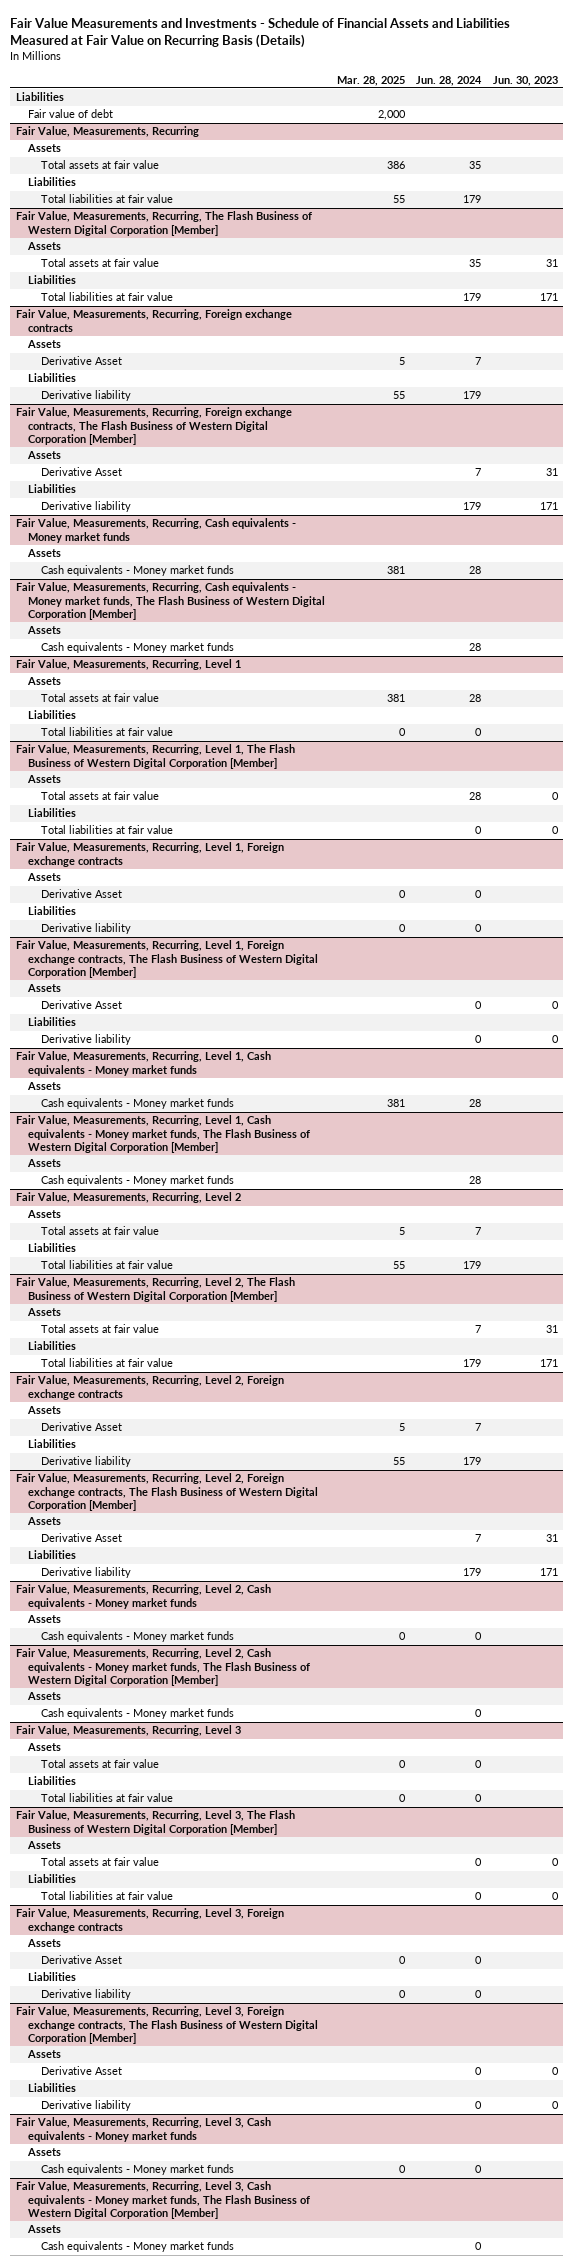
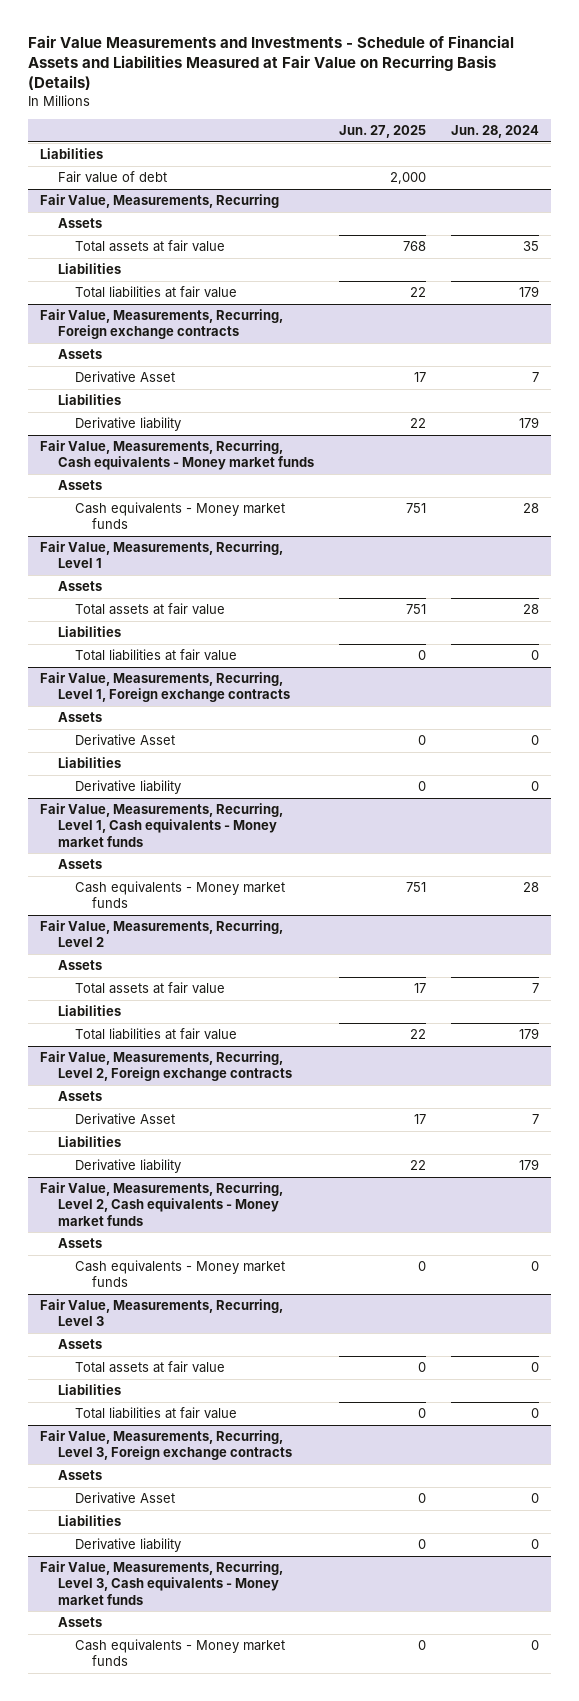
- | Mar. 28, 2025 | Jun. 28, 2024 | Jun. 30, 2023
+ | Jun. 27, 2025 | Jun. 28, 2024
- Fair Value, Measurements, Recurring, The Flash Business of Western Digital Corporation [Member]
- Assets
- Total assets at fair value | | 35 | 31
- Liabilities
- Total liabilities at fair value | | 179 | 171
- Fair Value, Measurements, Recurring, Foreign exchange contracts, The Flash Business of Western Digital Corporation [Member]
- Assets
- Derivative Asset | | 7 | 31
- Liabilities
- Derivative liability | | 179 | 171
- Fair Value, Measurements, Recurring, Cash equivalents - Money market funds, The Flash Business of Western Digital Corporation [Member]
- Assets
- Cash equivalents - Money market funds | | 28 |
- Fair Value, Measurements, Recurring, Level 1, The Flash Business of Western Digital Corporation [Member]
- Assets
- Total assets at fair value | | 28 | 0
- Liabilities
- Total liabilities at fair value | | 0 | 0
- Fair Value, Measurements, Recurring, Level 1, Foreign exchange contracts, The Flash Business of Western Digital Corporation [Member]
- Assets
- Derivative Asset | | 0 | 0
- Liabilities
- Derivative liability | | 0 | 0
- Fair Value, Measurements, Recurring, Level 1, Cash equivalents - Money market funds, The Flash Business of Western Digital Corporation [Member]
- Assets
- Cash equivalents - Money market funds | | 28 |
- Fair Value, Measurements, Recurring, Level 2, The Flash Business of Western Digital Corporation [Member]
- Assets
- Total assets at fair value | | 7 | 31
- Liabilities
- Total liabilities at fair value | | 179 | 171
- Fair Value, Measurements, Recurring, Level 2, Foreign exchange contracts, The Flash Business of Western Digital Corporation [Member]
- Assets
- Derivative Asset | | 7 | 31
- Liabilities
- Derivative liability | | 179 | 171
- Fair Value, Measurements, Recurring, Level 2, Cash equivalents - Money market funds, The Flash Business of Western Digital Corporation [Member]
- Assets
- Cash equivalents - Money market funds | | 0 |
- Fair Value, Measurements, Recurring, Level 3, The Flash Business of Western Digital Corporation [Member]
- Assets
- Total assets at fair value | | 0 | 0
- Liabilities
- Total liabilities at fair value | | 0 | 0
- Fair Value, Measurements, Recurring, Level 3, Foreign exchange contracts, The Flash Business of Western Digital Corporation [Member]
- Assets
- Derivative Asset | | 0 | 0
- Liabilities
- Derivative liability | | 0 | 0
- Fair Value, Measurements, Recurring, Level 3, Cash equivalents - Money market funds, The Flash Business of Western Digital Corporation [Member]
- Assets
- Cash equivalents - Money market funds | | 0 |

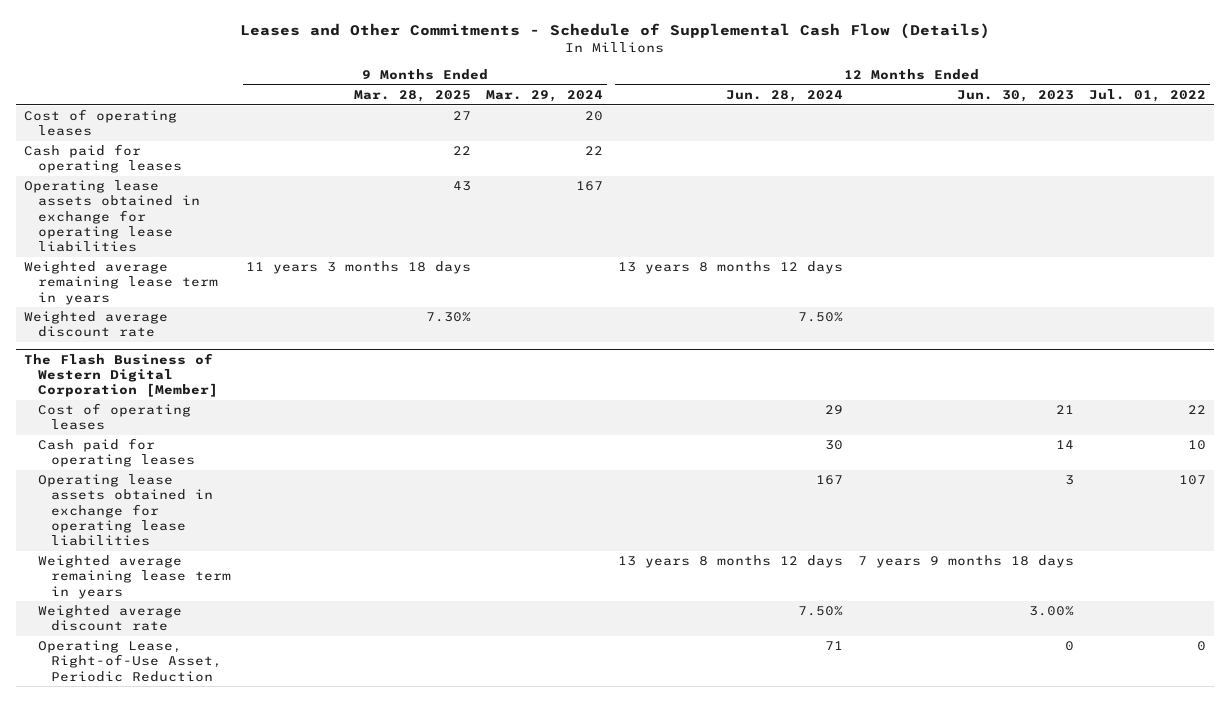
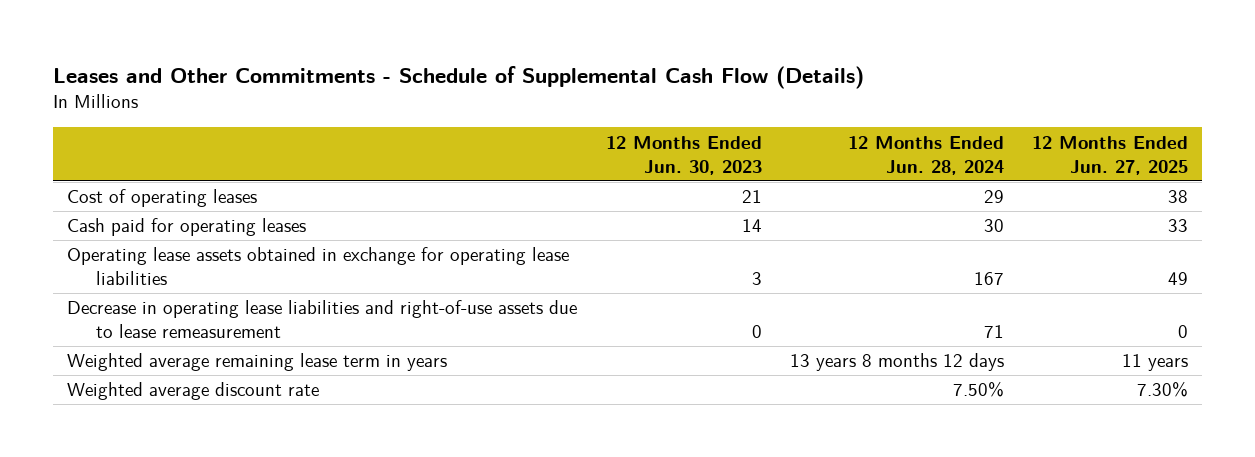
- | 9 Months Ended Mar. 28, 2025 | 9 Months Ended Mar. 29, 2024 | 12 Months Ended Jun. 28, 2024 | 12 Months Ended Jun. 30, 2023 | 12 Months Ended Jul. 01, 2022
+ | 12 Months Ended Jun. 30, 2023 | 12 Months Ended Jun. 28, 2024 | 12 Months Ended Jun. 27, 2025
- Cost of operating leases | 27 | 20 | | |
- Cash paid for operating leases | 22 | 22 | | |
- Operating lease assets obtained in exchange for operating lease liabilities | 43 | 167 | | |
- The Flash Business of Western Digital Corporation [Member]
- Weighted average remaining lease term in years | | | 13 years 8 months 12 days | 7 years 9 months 18 days |
- Weighted average discount rate | | | 7.50% | 3.00% |
- Operating Lease, Right-of-Use Asset, Periodic Reduction | | | 71 | 0 | 0
+ Decrease in operating lease liabilities and right-of-use assets due to lease remeasurement | 0 | 71 | 0
moved down: Weighted average remaining lease term in years | | 13 years 8 months 12 days | 11 years
moved down: Weighted average discount rate | | 7.50% | 7.30%

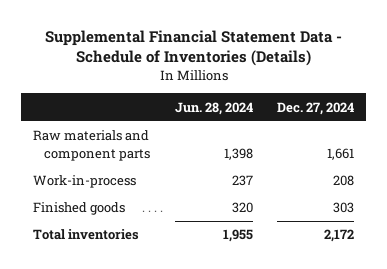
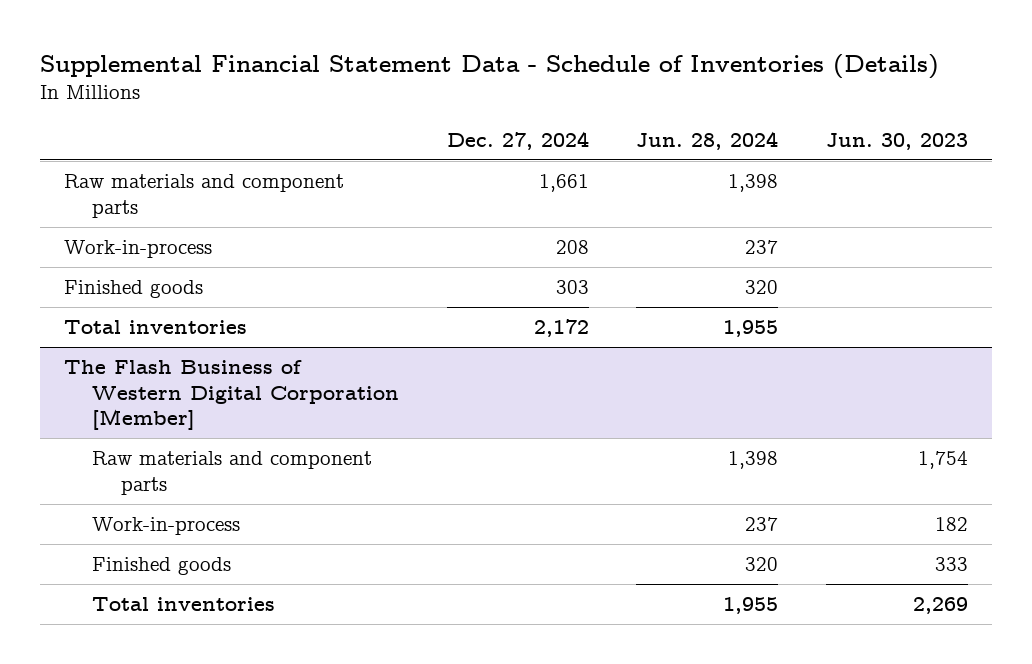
- | Jun. 28, 2024 | Dec. 27, 2024
+ | Dec. 27, 2024 | Jun. 28, 2024 | Jun. 30, 2023
+ The Flash Business of Western Digital Corporation [Member]
+ Raw materials and component parts | | 1,398 | 1,754
+ Work-in-process | | 237 | 182
+ Finished goods | | 320 | 333
+ Total inventories | | 1,955 | 2,269

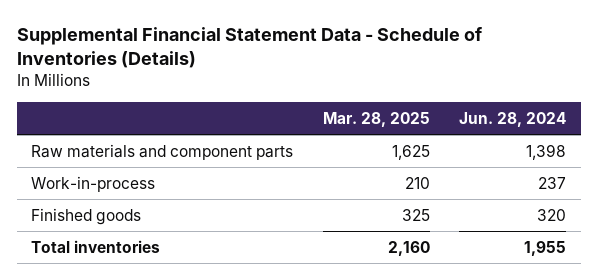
- | Dec. 27, 2024 | Jun. 28, 2024 | Jun. 30, 2023
+ | Mar. 28, 2025 | Jun. 28, 2024
- The Flash Business of Western Digital Corporation [Member]
- Raw materials and component parts | | 1,398 | 1,754
- Work-in-process | | 237 | 182
- Finished goods | | 320 | 333
- Total inventories | | 1,955 | 2,269

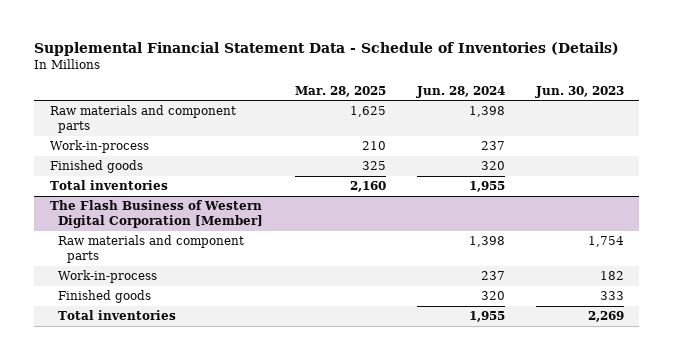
- | Mar. 28, 2025 | Jun. 28, 2024
+ | Mar. 28, 2025 | Jun. 28, 2024 | Jun. 30, 2023
+ The Flash Business of Western Digital Corporation [Member]
+ Raw materials and component parts | | 1,398 | 1,754
+ Work-in-process | | 237 | 182
+ Finished goods | | 320 | 333
+ Total inventories | | 1,955 | 2,269

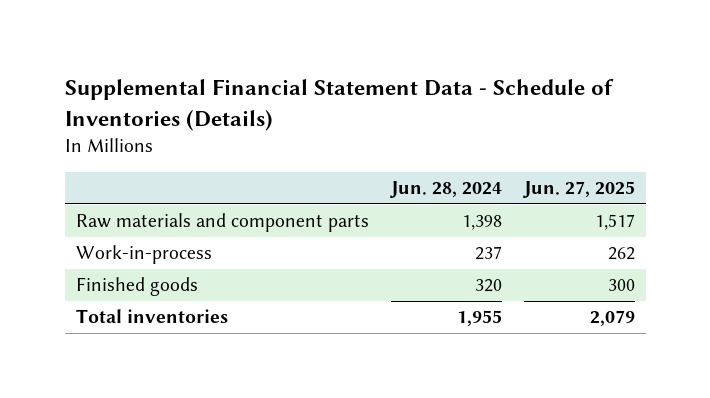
- | Mar. 28, 2025 | Jun. 28, 2024 | Jun. 30, 2023
+ | Jun. 28, 2024 | Jun. 27, 2025
- The Flash Business of Western Digital Corporation [Member]
- Raw materials and component parts | | 1,398 | 1,754
- Work-in-process | | 237 | 182
- Finished goods | | 320 | 333
- Total inventories | | 1,955 | 2,269

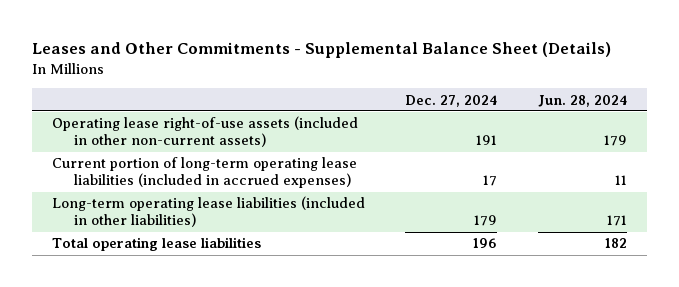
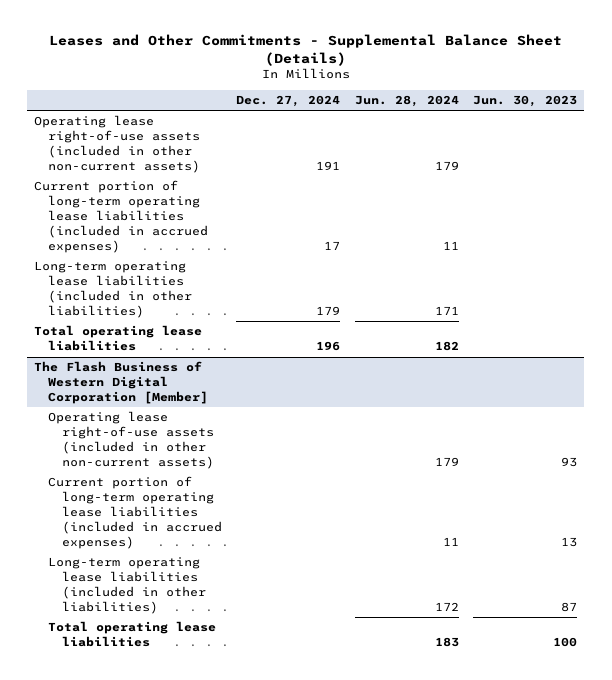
- | Dec. 27, 2024 | Jun. 28, 2024
+ | Dec. 27, 2024 | Jun. 28, 2024 | Jun. 30, 2023
+ The Flash Business of Western Digital Corporation [Member]
+ Operating lease right-of-use assets (included in other non-current assets) | | 179 | 93
+ Current portion of long-term operating lease liabilities (included in accrued expenses) | | 11 | 13
+ Long-term operating lease liabilities (included in other liabilities) | | 172 | 87
+ Total operating lease liabilities | | 183 | 100

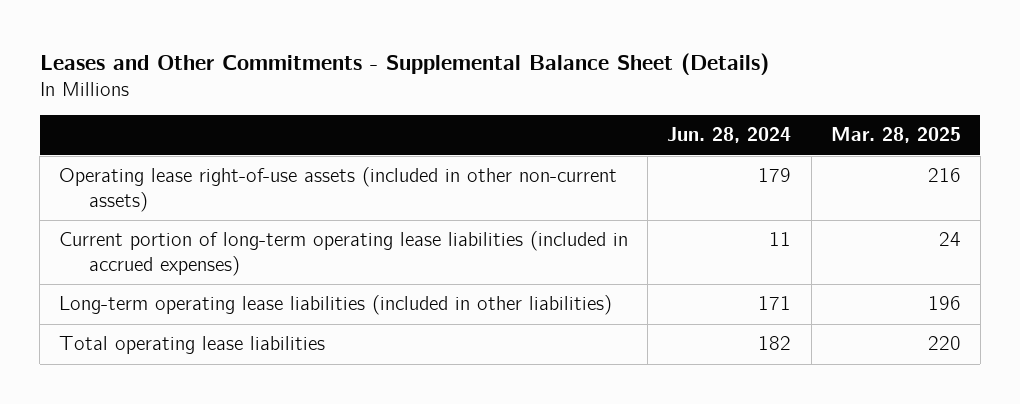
- | Dec. 27, 2024 | Jun. 28, 2024 | Jun. 30, 2023
+ | Jun. 28, 2024 | Mar. 28, 2025
- The Flash Business of Western Digital Corporation [Member]
- Operating lease right-of-use assets (included in other non-current assets) | | 179 | 93
- Current portion of long-term operating lease liabilities (included in accrued expenses) | | 11 | 13
- Long-term operating lease liabilities (included in other liabilities) | | 172 | 87
- Total operating lease liabilities | | 183 | 100

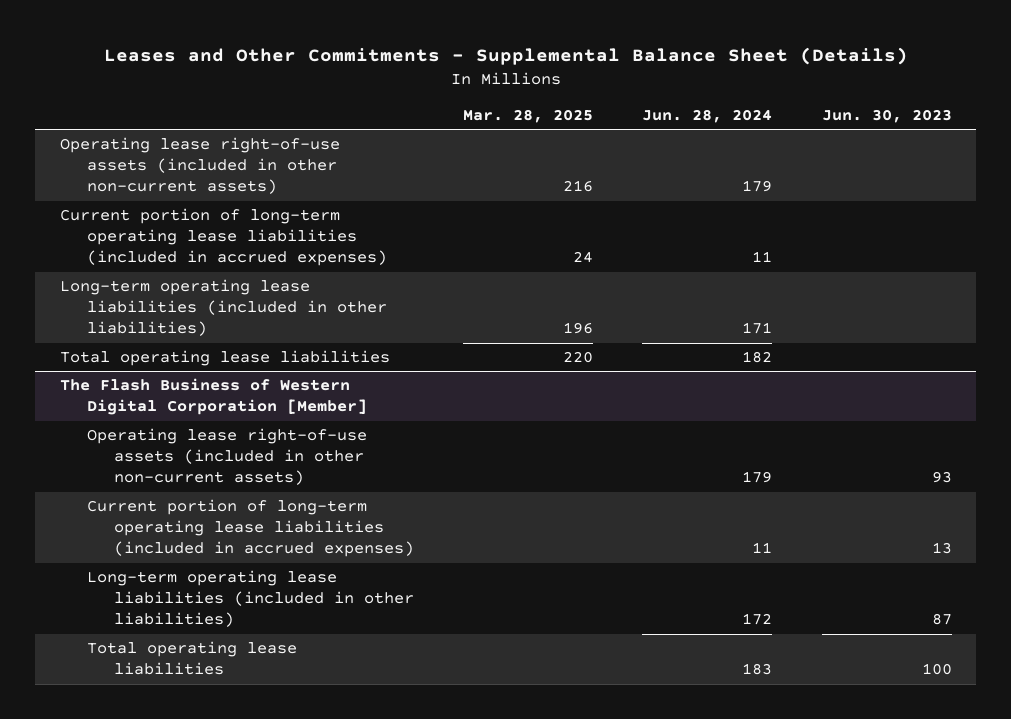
- | Jun. 28, 2024 | Mar. 28, 2025
+ | Mar. 28, 2025 | Jun. 28, 2024 | Jun. 30, 2023
+ The Flash Business of Western Digital Corporation [Member]
+ Operating lease right-of-use assets (included in other non-current assets) | | 179 | 93
+ Current portion of long-term operating lease liabilities (included in accrued expenses) | | 11 | 13
+ Long-term operating lease liabilities (included in other liabilities) | | 172 | 87
+ Total operating lease liabilities | | 183 | 100

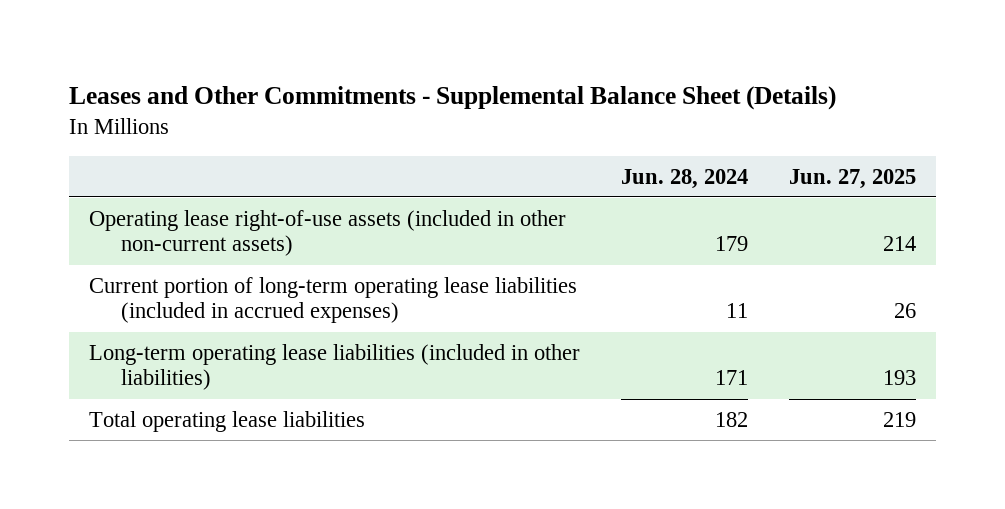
- | Mar. 28, 2025 | Jun. 28, 2024 | Jun. 30, 2023
+ | Jun. 28, 2024 | Jun. 27, 2025
- The Flash Business of Western Digital Corporation [Member]
- Operating lease right-of-use assets (included in other non-current assets) | | 179 | 93
- Current portion of long-term operating lease liabilities (included in accrued expenses) | | 11 | 13
- Long-term operating lease liabilities (included in other liabilities) | | 172 | 87
- Total operating lease liabilities | | 183 | 100

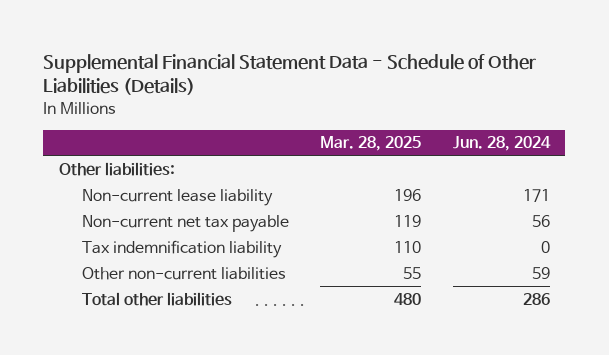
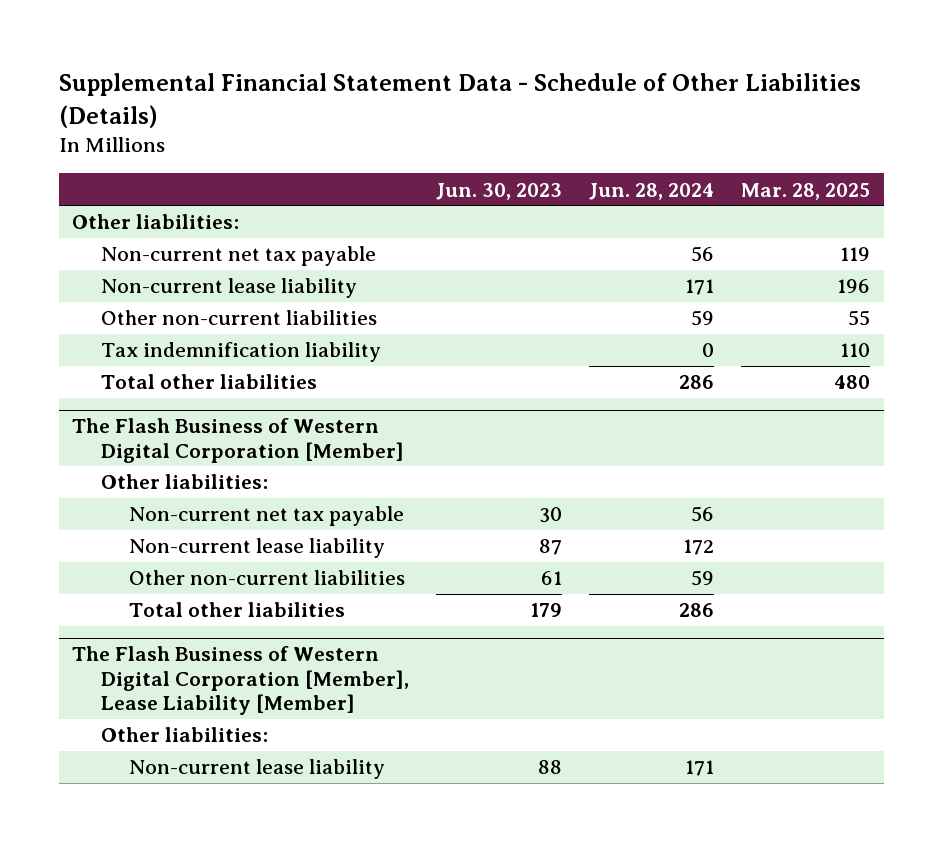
- | Mar. 28, 2025 | Jun. 28, 2024
+ | Jun. 30, 2023 | Jun. 28, 2024 | Mar. 28, 2025
moved down: Non-current lease liability | | 171 | 196
moved down: Tax indemnification liability | | 0 | 110
+ The Flash Business of Western Digital Corporation [Member]
+ Other liabilities:
+ Non-current net tax payable | 30 | 56 |
+ Non-current lease liability | 87 | 172 |
+ Other non-current liabilities | 61 | 59 |
+ Total other liabilities | 179 | 286 |
+ The Flash Business of Western Digital Corporation [Member], Lease Liability [Member]
+ Other liabilities:
+ Non-current lease liability | 88 | 171 |

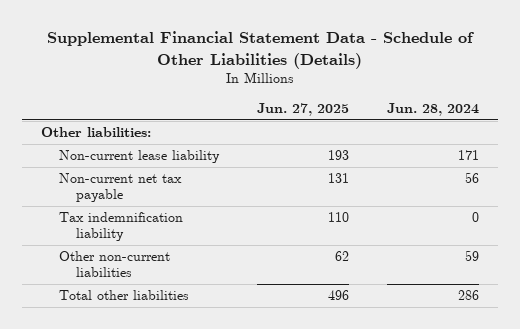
- | Jun. 30, 2023 | Jun. 28, 2024 | Mar. 28, 2025
+ | Jun. 27, 2025 | Jun. 28, 2024
- Non-current net tax payable | | 56 | 119
- Other non-current liabilities | | 59 | 55
- Total other liabilities | | 286 | 480
- The Flash Business of Western Digital Corporation [Member]
- Other liabilities:
- Non-current lease liability | 87 | 172 |
moved down: Tax indemnification liability | 110 | 0
- The Flash Business of Western Digital Corporation [Member], Lease Liability [Member]
- Other liabilities:
- Non-current lease liability | 88 | 171 |

